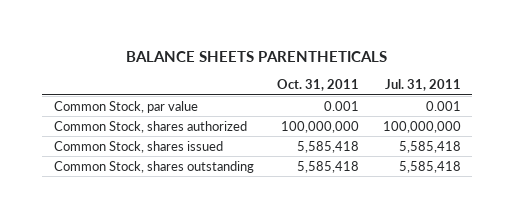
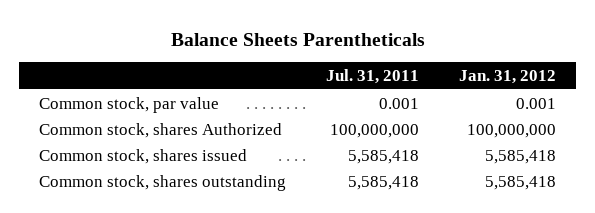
- BALANCE SHEETS PARENTHETICALS
+ Balance Sheets Parentheticals
- | Oct. 31, 2011 | Jul. 31, 2011
+ | Jul. 31, 2011 | Jan. 31, 2012
- Common Stock, par value | 0.001 | 0.001
- Common Stock, shares authorized | 100,000,000 | 100,000,000
- Common Stock, shares issued | 5,585,418 | 5,585,418
- Common Stock, shares outstanding | 5,585,418 | 5,585,418
+ Common stock, par value | 0.001 | 0.001
+ Common stock, shares Authorized | 100,000,000 | 100,000,000
+ Common stock, shares issued | 5,585,418 | 5,585,418
+ Common stock, shares outstanding | 5,585,418 | 5,585,418

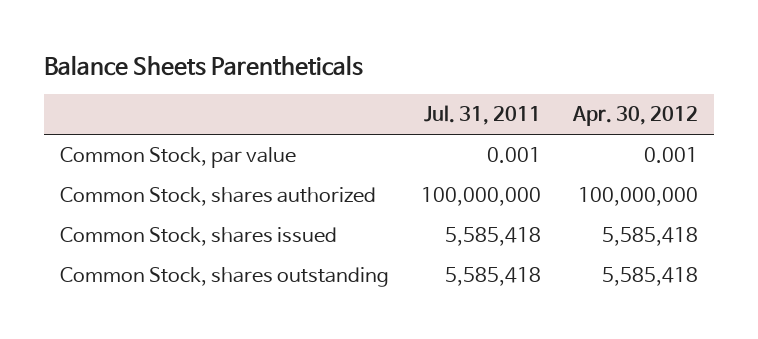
- | Jul. 31, 2011 | Jan. 31, 2012
+ | Jul. 31, 2011 | Apr. 30, 2012
- Common stock, par value | 0.001 | 0.001
- Common stock, shares Authorized | 100,000,000 | 100,000,000
- Common stock, shares issued | 5,585,418 | 5,585,418
- Common stock, shares outstanding | 5,585,418 | 5,585,418
+ Common Stock, par value | 0.001 | 0.001
+ Common Stock, shares authorized | 100,000,000 | 100,000,000
+ Common Stock, shares issued | 5,585,418 | 5,585,418
+ Common Stock, shares outstanding | 5,585,418 | 5,585,418

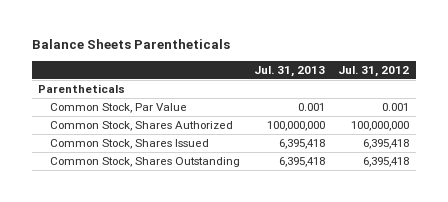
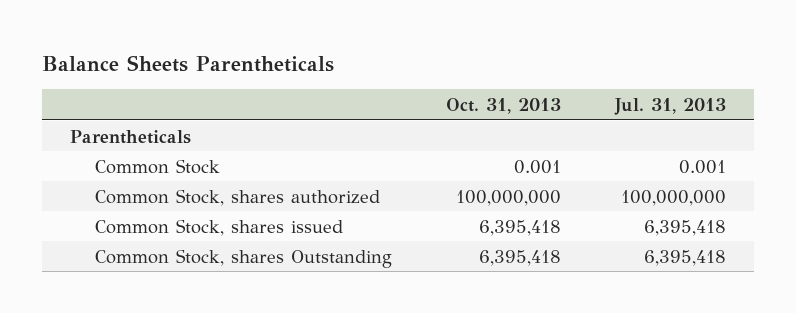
- | Jul. 31, 2013 | Jul. 31, 2012
+ | Oct. 31, 2013 | Jul. 31, 2013
- Common Stock, Par Value | 0.001 | 0.001
- Common Stock, Shares Authorized | 100,000,000 | 100,000,000
- Common Stock, Shares Issued | 6,395,418 | 6,395,418
- Common Stock, Shares Outstanding | 6,395,418 | 6,395,418
+ Common Stock | 0.001 | 0.001
+ Common Stock, shares authorized | 100,000,000 | 100,000,000
+ Common Stock, shares issued | 6,395,418 | 6,395,418
+ Common Stock, shares Outstanding | 6,395,418 | 6,395,418

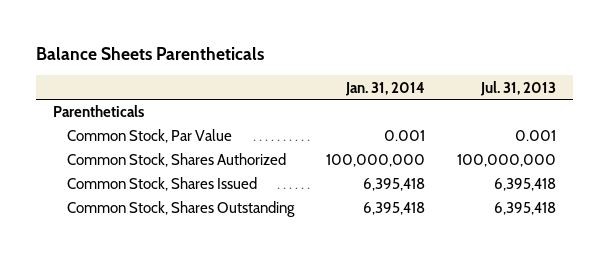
- | Oct. 31, 2013 | Jul. 31, 2013
+ | Jan. 31, 2014 | Jul. 31, 2013
- Common Stock | 0.001 | 0.001
- Common Stock, shares authorized | 100,000,000 | 100,000,000
- Common Stock, shares issued | 6,395,418 | 6,395,418
- Common Stock, shares Outstanding | 6,395,418 | 6,395,418
+ Common Stock, Par Value | 0.001 | 0.001
+ Common Stock, Shares Authorized | 100,000,000 | 100,000,000
+ Common Stock, Shares Issued | 6,395,418 | 6,395,418
+ Common Stock, Shares Outstanding | 6,395,418 | 6,395,418

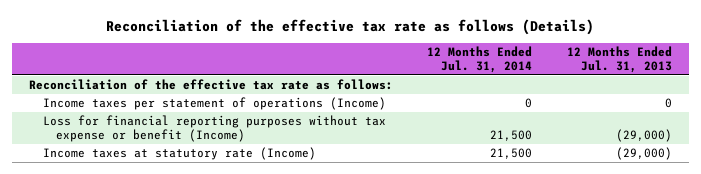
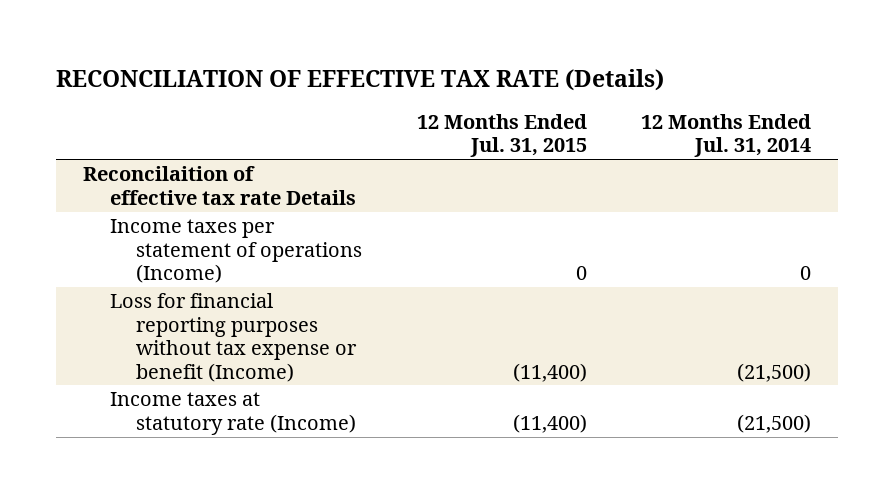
- Reconciliation of the effective tax rate as follows (Details)
+ RECONCILIATION OF EFFECTIVE TAX RATE (Details)
- | 12 Months Ended Jul. 31, 2014 | 12 Months Ended Jul. 31, 2013
+ | 12 Months Ended Jul. 31, 2015 | 12 Months Ended Jul. 31, 2014
- Reconciliation of the effective tax rate as follows:
+ Reconcilaition of effective tax rate Details
- Loss for financial reporting purposes without tax expense or benefit (Income) | 21,500 | (29,000)
- Income taxes at statutory rate (Income) | 21,500 | (29,000)
+ Loss for financial reporting purposes without tax expense or benefit (Income) | (11,400) | (21,500)
+ Income taxes at statutory rate (Income) | (11,400) | (21,500)

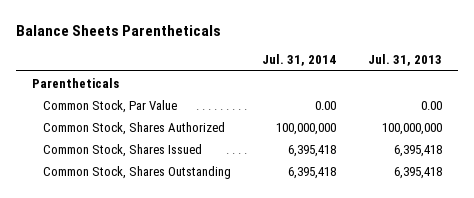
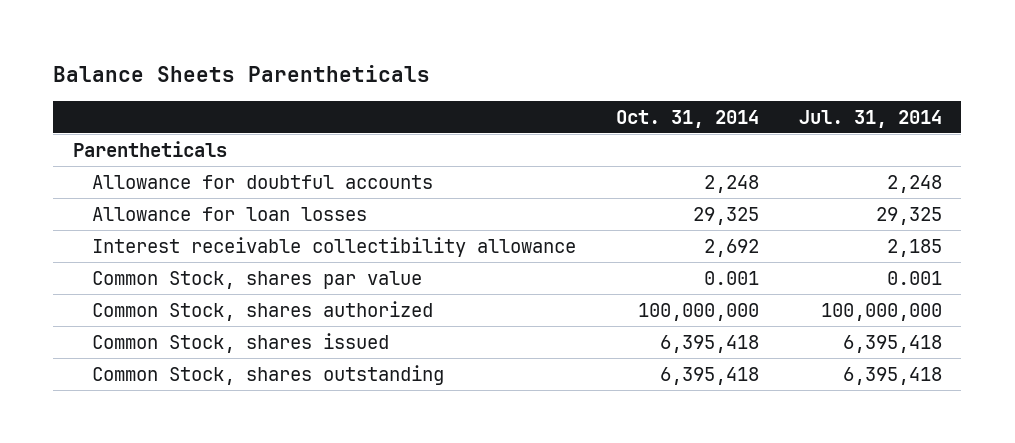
- | Jul. 31, 2014 | Jul. 31, 2013
+ | Oct. 31, 2014 | Jul. 31, 2014
- Common Stock, Par Value | 0.00 | 0.00
- Common Stock, Shares Authorized | 100,000,000 | 100,000,000
- Common Stock, Shares Issued | 6,395,418 | 6,395,418
- Common Stock, Shares Outstanding | 6,395,418 | 6,395,418
+ Allowance for doubtful accounts | 2,248 | 2,248
+ Allowance for loan losses | 29,325 | 29,325
+ Interest receivable collectibility allowance | 2,692 | 2,185
+ Common Stock, shares par value | 0.001 | 0.001
+ Common Stock, shares authorized | 100,000,000 | 100,000,000
+ Common Stock, shares issued | 6,395,418 | 6,395,418
+ Common Stock, shares outstanding | 6,395,418 | 6,395,418

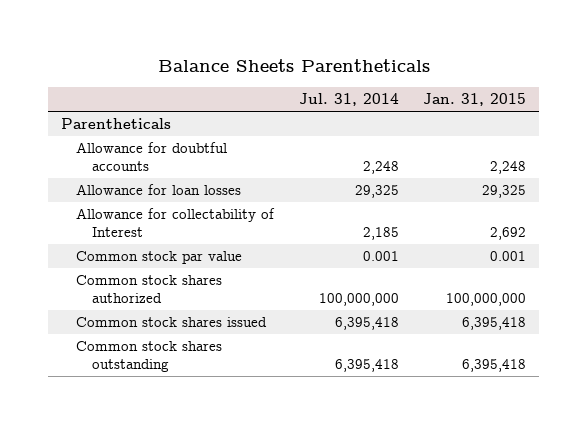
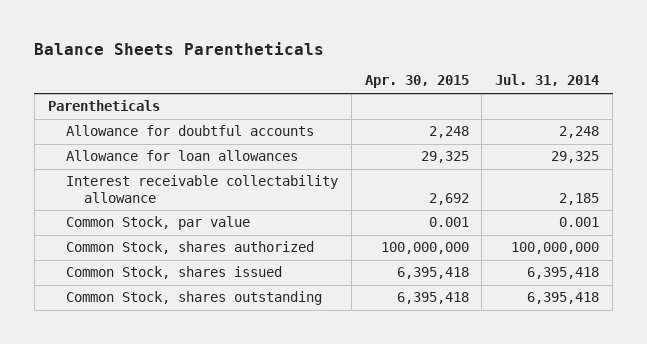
- | Jul. 31, 2014 | Jan. 31, 2015
+ | Apr. 30, 2015 | Jul. 31, 2014
- Allowance for loan losses | 29,325 | 29,325
- Allowance for collectability of Interest | 2,185 | 2,692
- Common stock par value | 0.001 | 0.001
- Common stock shares authorized | 100,000,000 | 100,000,000
- Common stock shares issued | 6,395,418 | 6,395,418
- Common stock shares outstanding | 6,395,418 | 6,395,418
+ Allowance for loan allowances | 29,325 | 29,325
+ Interest receivable collectability allowance | 2,692 | 2,185
+ Common Stock, par value | 0.001 | 0.001
+ Common Stock, shares authorized | 100,000,000 | 100,000,000
+ Common Stock, shares issued | 6,395,418 | 6,395,418
+ Common Stock, shares outstanding | 6,395,418 | 6,395,418

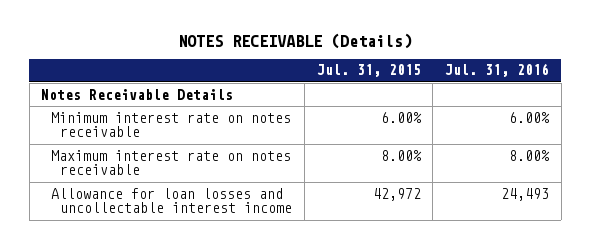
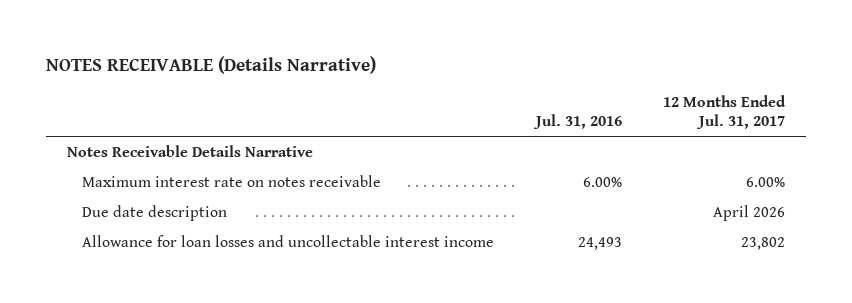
- NOTES RECEIVABLE (Details)
+ NOTES RECEIVABLE (Details Narrative)
- | Jul. 31, 2015 | Jul. 31, 2016
+ | Jul. 31, 2016 | 12 Months Ended Jul. 31, 2017
- Notes Receivable Details
- Minimum interest rate on notes receivable | 6.00% | 6.00%
- Maximum interest rate on notes receivable | 8.00% | 8.00%
+ Notes Receivable Details Narrative
+ Maximum interest rate on notes receivable | 6.00% | 6.00%
+ Due date description | | April 2026

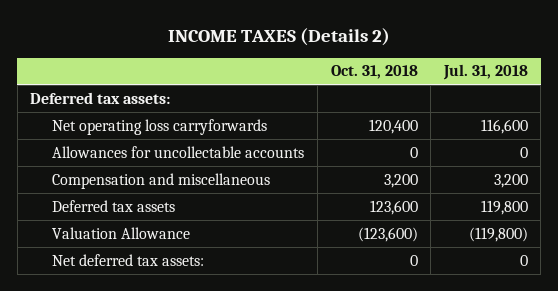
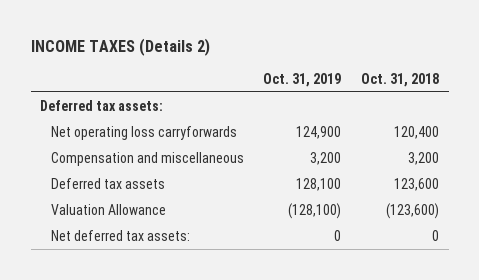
- | Oct. 31, 2018 | Jul. 31, 2018
+ | Oct. 31, 2019 | Oct. 31, 2018
- Allowances for uncollectable accounts | 0 | 0

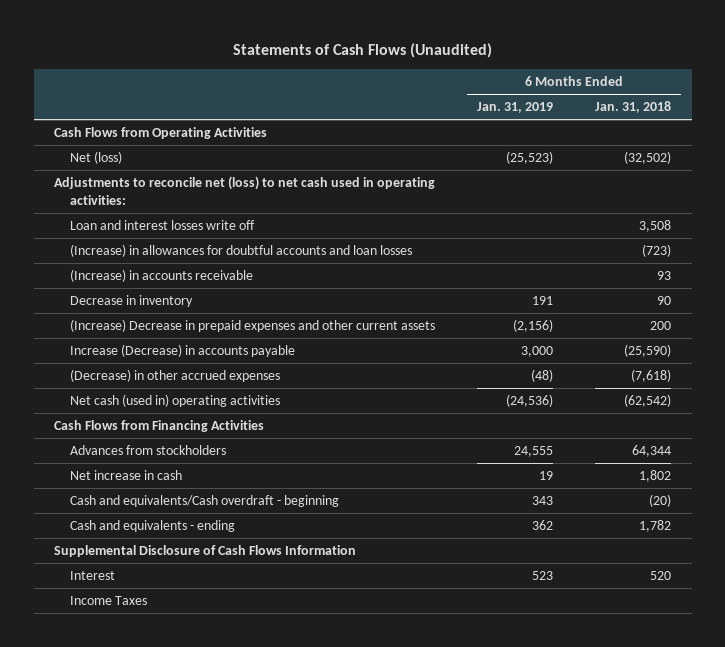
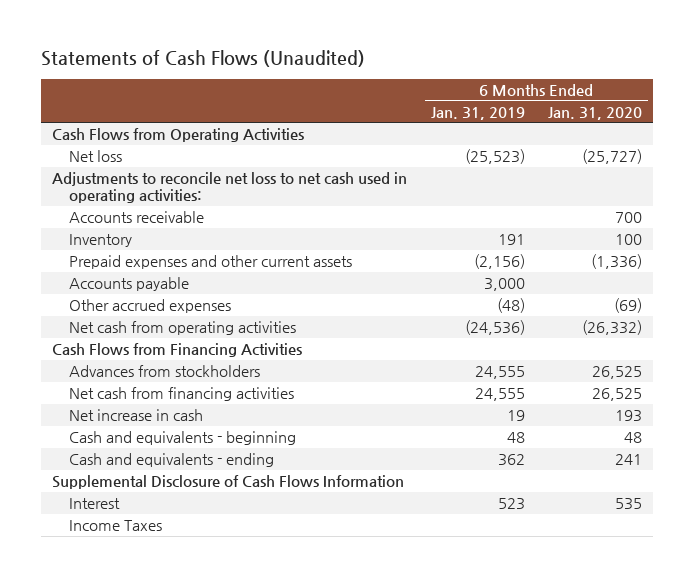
- | 6 Months Ended Jan. 31, 2019 | 6 Months Ended Jan. 31, 2018
+ | 6 Months Ended Jan. 31, 2019 | 6 Months Ended Jan. 31, 2020
- Net (loss) | (25,523) | (32,502)
- Adjustments to reconcile net (loss) to net cash used in operating activities:
- Loan and interest losses write off | | 3,508
- (Increase) in allowances for doubtful accounts and loan losses | | (723)
- (Increase) in accounts receivable | | 93
- Decrease in inventory | 191 | 90
- (Increase) Decrease in prepaid expenses and other current assets | (2,156) | 200
- Increase (Decrease) in accounts payable | 3,000 | (25,590)
- (Decrease) in other accrued expenses | (48) | (7,618)
- Net cash (used in) operating activities | (24,536) | (62,542)
+ Net loss | (25,523) | (25,727)
+ Adjustments to reconcile net loss to net cash used in operating activities:
+ Accounts receivable | | 700
+ Inventory | 191 | 100
+ Prepaid expenses and other current assets | (2,156) | (1,336)
+ Accounts payable | 3,000 |
+ Other accrued expenses | (48) | (69)
+ Net cash from operating activities | (24,536) | (26,332)
+ Net cash from financing activities | 24,555 | 26,525
- Cash and equivalents/Cash overdraft - beginning | 343 | (20)
+ Cash and equivalents - beginning | 48 | 48

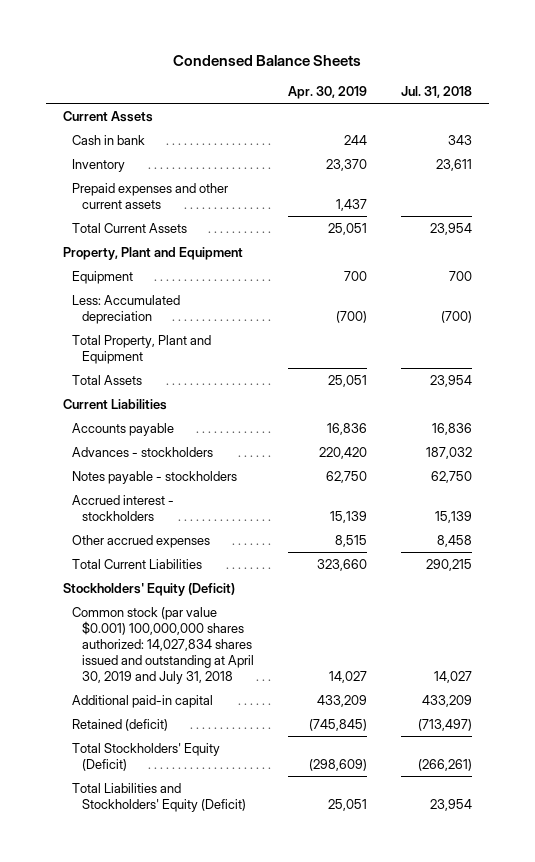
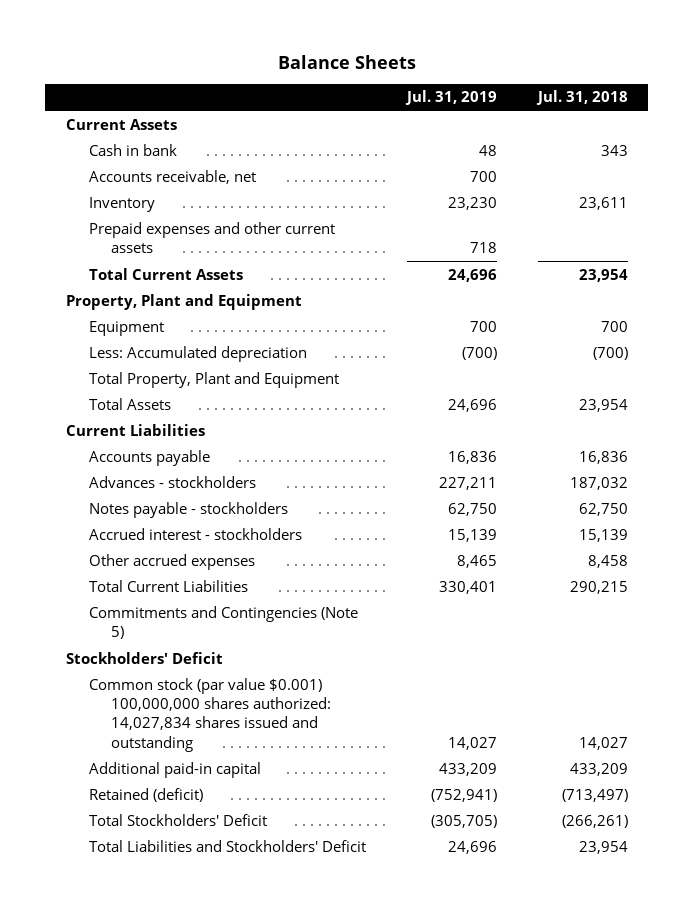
- Condensed Balance Sheets
+ Balance Sheets
- | Apr. 30, 2019 | Jul. 31, 2018
+ | Jul. 31, 2019 | Jul. 31, 2018
+ Accounts receivable, net | 700 |
- Stockholders' Equity (Deficit)
- Common stock (par value $0.001) 100,000,000 shares authorized: 14,027,834 shares issued and outstanding at April 30, 2019 and July 31, 2018 | 14,027 | 14,027
+ Commitments and Contingencies (Note 5)
+ Stockholders' Deficit
+ Common stock (par value $0.001) 100,000,000 shares authorized: 14,027,834 shares issued and outstanding | 14,027 | 14,027
- Total Stockholders' Equity (Deficit) | (298,609) | (266,261)
- Total Liabilities and Stockholders' Equity (Deficit) | 25,051 | 23,954
+ Total Stockholders' Deficit | (305,705) | (266,261)
+ Total Liabilities and Stockholders' Deficit | 24,696 | 23,954

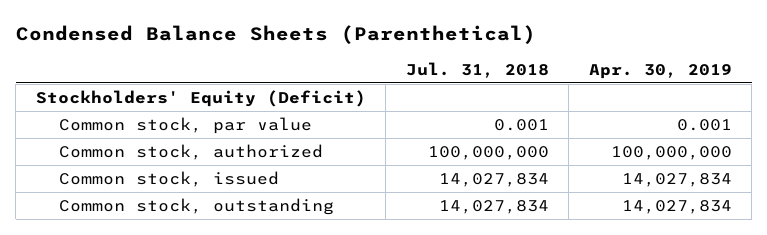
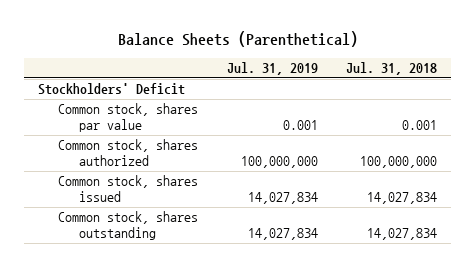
- Condensed Balance Sheets (Parenthetical)
+ Balance Sheets (Parenthetical)
- | Jul. 31, 2018 | Apr. 30, 2019
+ | Jul. 31, 2019 | Jul. 31, 2018
- Stockholders' Equity (Deficit)
- Common stock, par value | 0.001 | 0.001
- Common stock, authorized | 100,000,000 | 100,000,000
- Common stock, issued | 14,027,834 | 14,027,834
- Common stock, outstanding | 14,027,834 | 14,027,834
+ Stockholders' Deficit
+ Common stock, shares par value | 0.001 | 0.001
+ Common stock, shares authorized | 100,000,000 | 100,000,000
+ Common stock, shares issued | 14,027,834 | 14,027,834
+ Common stock, shares outstanding | 14,027,834 | 14,027,834

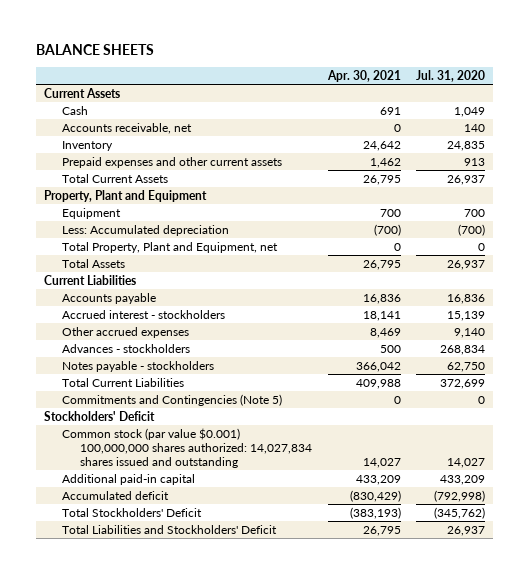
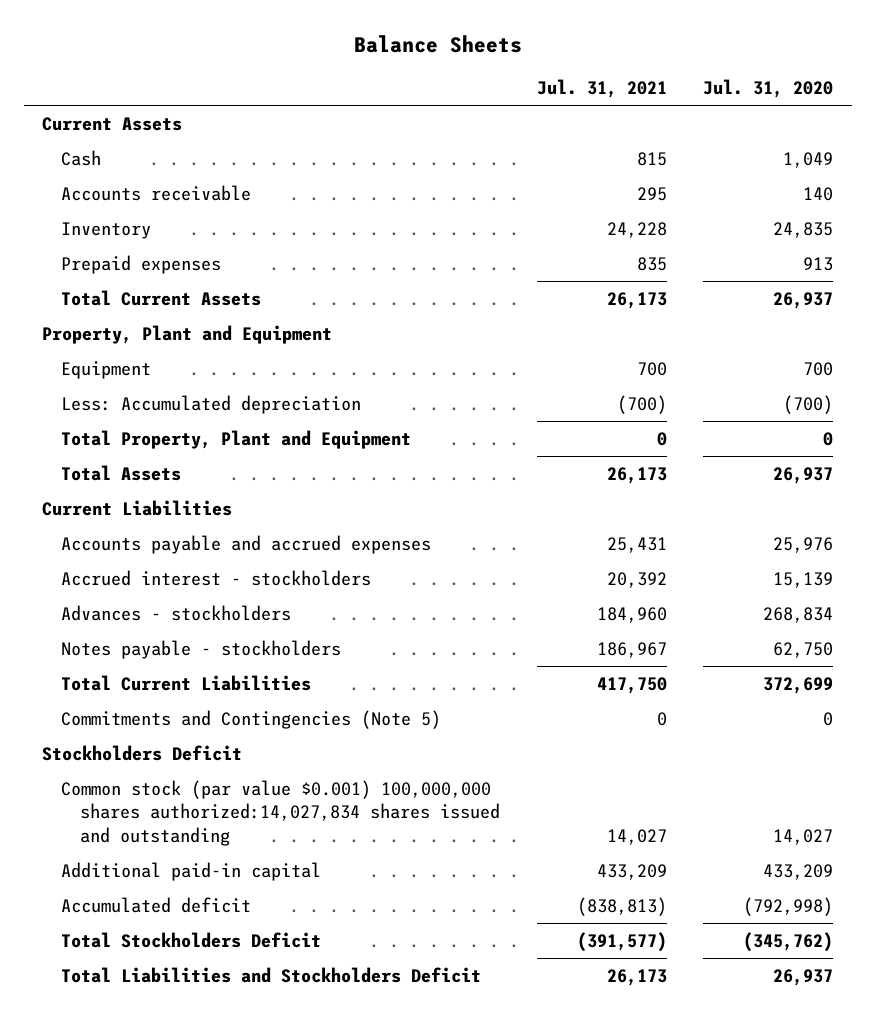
- BALANCE SHEETS
+ Balance Sheets
- | Apr. 30, 2021 | Jul. 31, 2020
+ | Jul. 31, 2021 | Jul. 31, 2020
- Accounts receivable, net | 0 | 140
+ Accounts receivable | 295 | 140
- Prepaid expenses and other current assets | 1,462 | 913
+ Prepaid expenses | 835 | 913
- Total Property, Plant and Equipment, net | 0 | 0
+ Total Property, Plant and Equipment | 0 | 0
- Accounts payable | 16,836 | 16,836
+ Accounts payable and accrued expenses | 25,431 | 25,976
- Other accrued expenses | 8,469 | 9,140
- Stockholders' Deficit
- Common stock (par value $0.001) 100,000,000 shares authorized: 14,027,834 shares issued and outstanding | 14,027 | 14,027
+ Stockholders Deficit
+ Common stock (par value $0.001) 100,000,000 shares authorized:14,027,834 shares issued and outstanding | 14,027 | 14,027
- Total Stockholders' Deficit | (383,193) | (345,762)
- Total Liabilities and Stockholders' Deficit | 26,795 | 26,937
+ Total Stockholders Deficit | (391,577) | (345,762)
+ Total Liabilities and Stockholders Deficit | 26,173 | 26,937

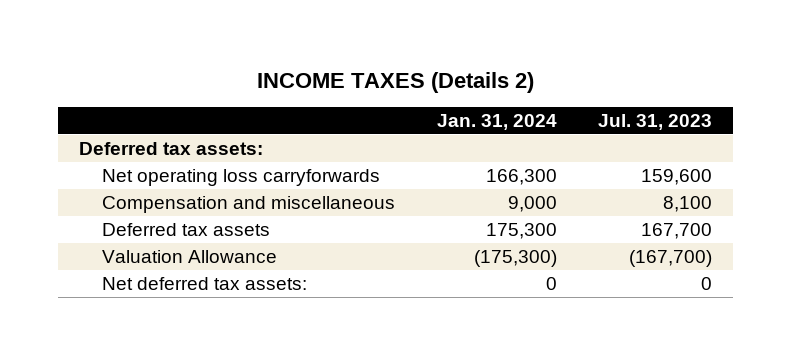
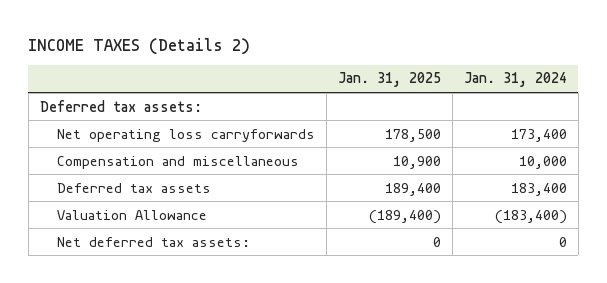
- | Jan. 31, 2024 | Jul. 31, 2023
+ | Jan. 31, 2025 | Jan. 31, 2024
- Net operating loss carryforwards | 166,300 | 159,600
- Compensation and miscellaneous | 9,000 | 8,100
- Deferred tax assets | 175,300 | 167,700
- Valuation Allowance | (175,300) | (167,700)
+ Net operating loss carryforwards | 178,500 | 173,400
+ Compensation and miscellaneous | 10,900 | 10,000
+ Deferred tax assets | 189,400 | 183,400
+ Valuation Allowance | (189,400) | (183,400)

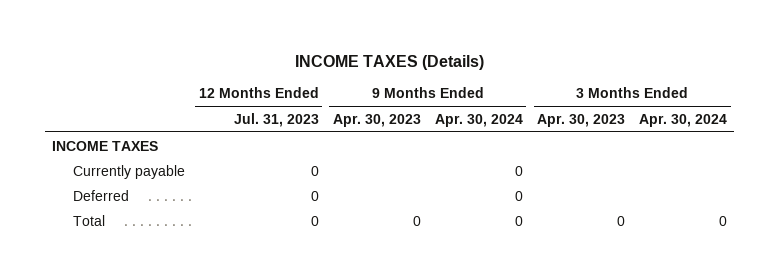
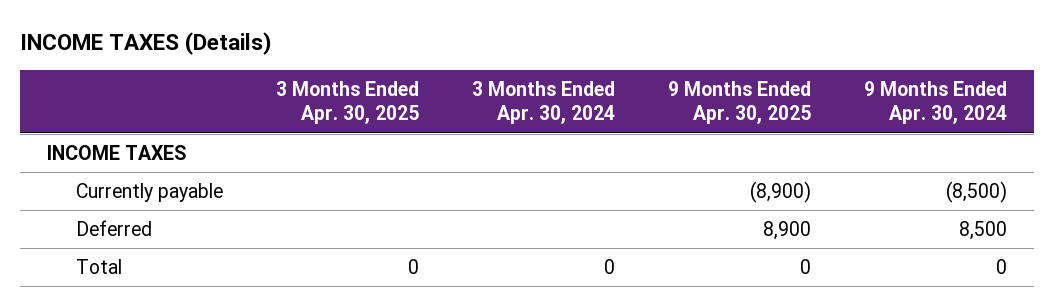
- | 12 Months Ended Jul. 31, 2023 | 9 Months Ended Apr. 30, 2023 | 9 Months Ended Apr. 30, 2024 | 3 Months Ended Apr. 30, 2023 | 3 Months Ended Apr. 30, 2024
+ | 3 Months Ended Apr. 30, 2025 | 3 Months Ended Apr. 30, 2024 | 9 Months Ended Apr. 30, 2025 | 9 Months Ended Apr. 30, 2024
- Currently payable | 0 | | 0 | |
- Deferred | 0 | | 0 | |
+ Currently payable | | | (8,900) | (8,500)
+ Deferred | | | 8,900 | 8,500

